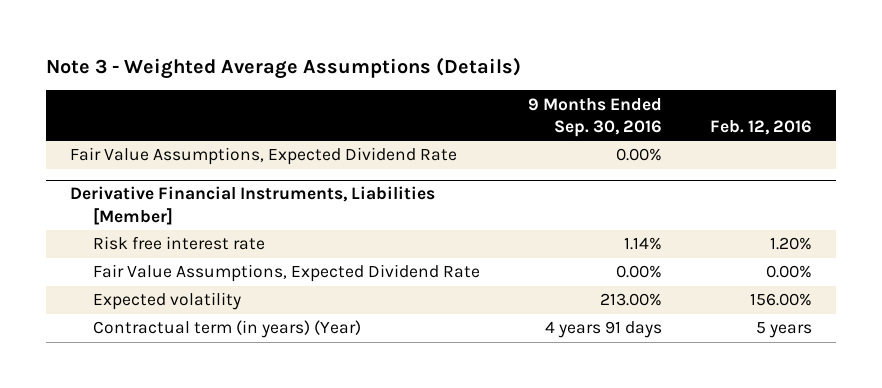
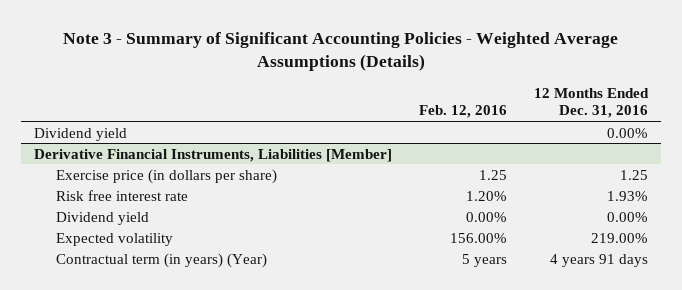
- Note 3 - Weighted Average Assumptions (Details)
+ Note 3 - Summary of Significant Accounting Policies - Weighted Average Assumptions (Details)
- | 9 Months Ended Sep. 30, 2016 | Feb. 12, 2016
+ | Feb. 12, 2016 | 12 Months Ended Dec. 31, 2016
- Fair Value Assumptions, Expected Dividend Rate | 0.00% |
+ Dividend yield | | 0.00%
@ Derivative Financial Instruments, Liabilities [Member]
+ Exercise price (in dollars per share) | 1.25 | 1.25
- Fair Value Assumptions, Expected Dividend Rate | 0.00% | 0.00%
+ Dividend yield | 0.00% | 0.00%

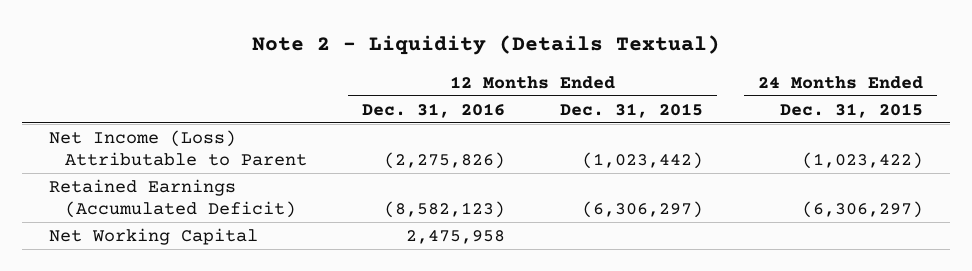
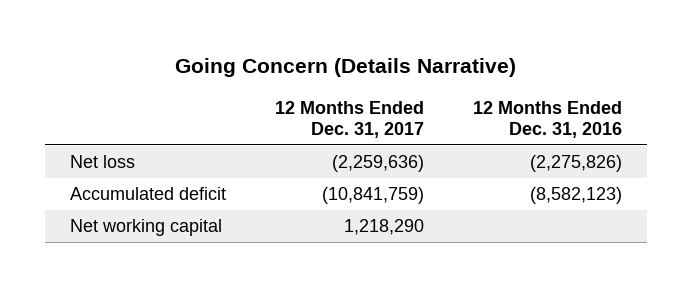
- Note 2 - Liquidity (Details Textual)
+ Going Concern (Details Narrative)
- | 12 Months Ended Dec. 31, 2016 | 12 Months Ended Dec. 31, 2015 | 24 Months Ended Dec. 31, 2015
+ | 12 Months Ended Dec. 31, 2017 | 12 Months Ended Dec. 31, 2016
- Net Income (Loss) Attributable to Parent | (2,275,826) | (1,023,442) | (1,023,422)
- Retained Earnings (Accumulated Deficit) | (8,582,123) | (6,306,297) | (6,306,297)
- Net Working Capital | 2,475,958 | |
+ Net loss | (2,259,636) | (2,275,826)
+ Accumulated deficit | (10,841,759) | (8,582,123)
+ Net working capital | 1,218,290 |

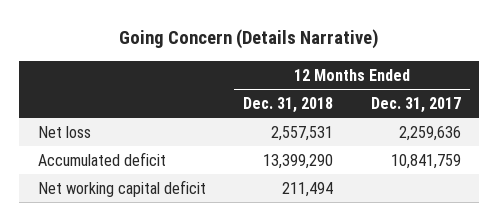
- | 12 Months Ended Dec. 31, 2017 | 12 Months Ended Dec. 31, 2016
+ | 12 Months Ended Dec. 31, 2018 | 12 Months Ended Dec. 31, 2017
- Net loss | (2,259,636) | (2,275,826)
- Accumulated deficit | (10,841,759) | (8,582,123)
- Net working capital | 1,218,290 |
+ Net loss | 2,557,531 | 2,259,636
+ Accumulated deficit | 13,399,290 | 10,841,759
+ Net working capital deficit | 211,494 |

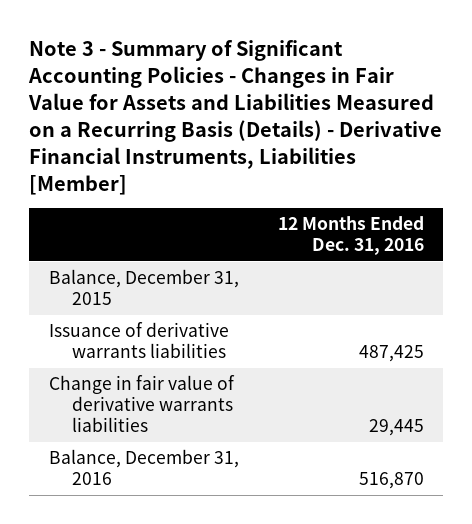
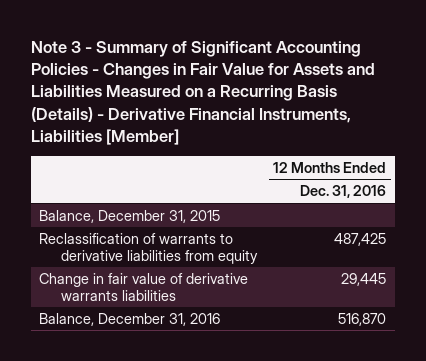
- Issuance of derivative warrants liabilities | 487,425
+ Reclassification of warrants to derivative liabilities from equity | 487,425

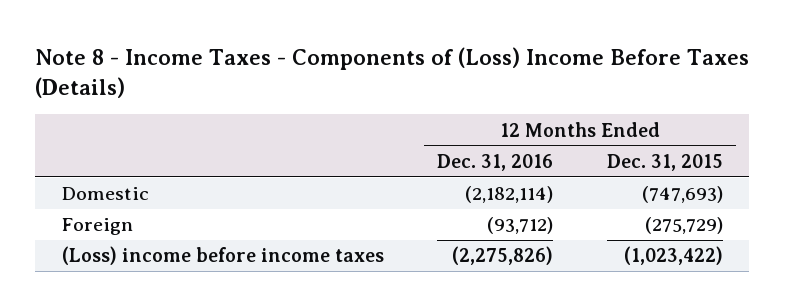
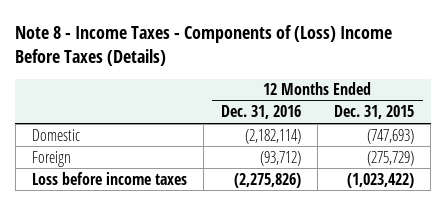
- (Loss) income before income taxes | (2,275,826) | (1,023,422)
+ Loss before income taxes | (2,275,826) | (1,023,422)

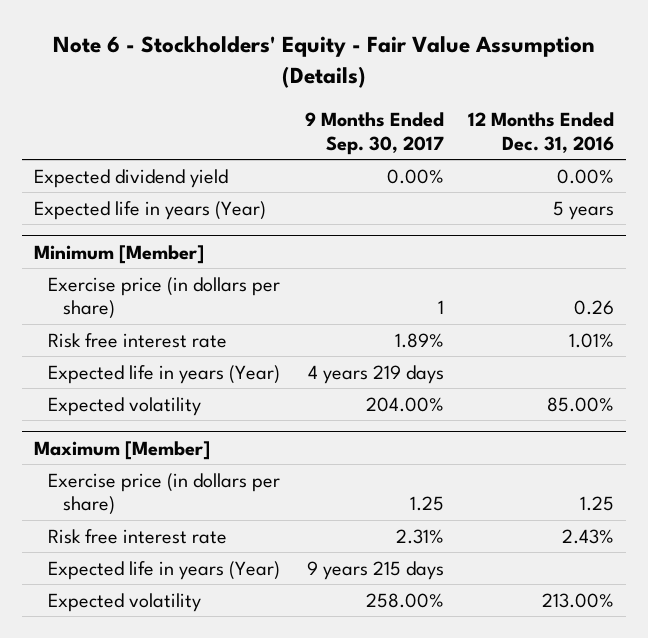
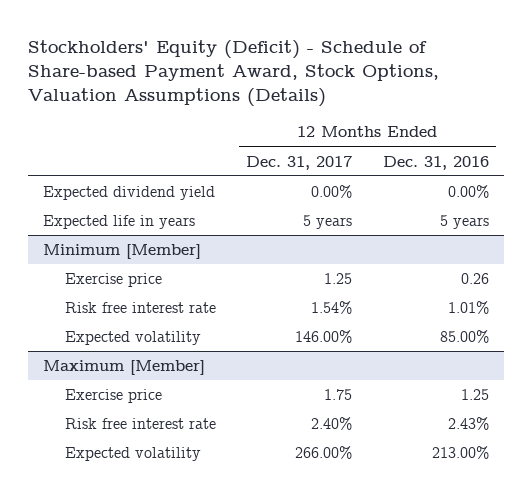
- Note 6 - Stockholders' Equity - Fair Value Assumption (Details)
+ Stockholders' Equity (Deficit) - Schedule of Share-based Payment Award, Stock Options, Valuation Assumptions (Details)
- | 9 Months Ended Sep. 30, 2017 | 12 Months Ended Dec. 31, 2016
+ | 12 Months Ended Dec. 31, 2017 | 12 Months Ended Dec. 31, 2016
- Expected life in years (Year) | | 5 years
+ Expected life in years | 5 years | 5 years
@ Minimum [Member]
- Exercise price (in dollars per share) | 1 | 0.26
+ Exercise price | 1.25 | 0.26
- Expected life in years (Year) | 4 years 219 days |
@ Maximum [Member]
- Exercise price (in dollars per share) | 1.25 | 1.25
+ Exercise price | 1.75 | 1.25
- Expected life in years (Year) | 9 years 215 days |

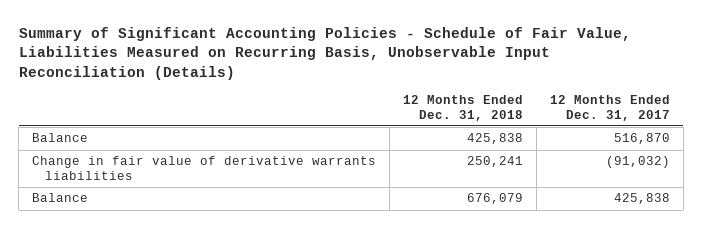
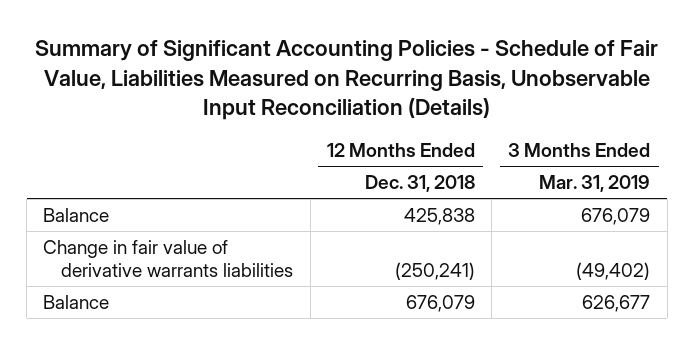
- | 12 Months Ended Dec. 31, 2018 | 12 Months Ended Dec. 31, 2017
+ | 12 Months Ended Dec. 31, 2018 | 3 Months Ended Mar. 31, 2019
- Change in fair value of derivative warrants liabilities | 250,241 | (91,032)
+ Change in fair value of derivative warrants liabilities | (250,241) | (49,402)

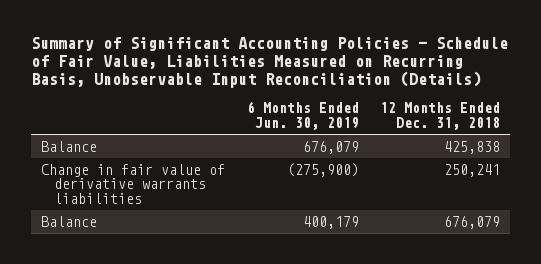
- | 12 Months Ended Dec. 31, 2018 | 3 Months Ended Mar. 31, 2019
+ | 6 Months Ended Jun. 30, 2019 | 12 Months Ended Dec. 31, 2018
- Change in fair value of derivative warrants liabilities | (250,241) | (49,402)
+ Change in fair value of derivative warrants liabilities | (275,900) | 250,241

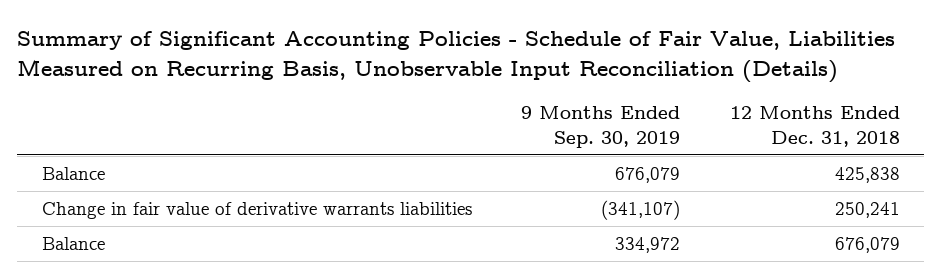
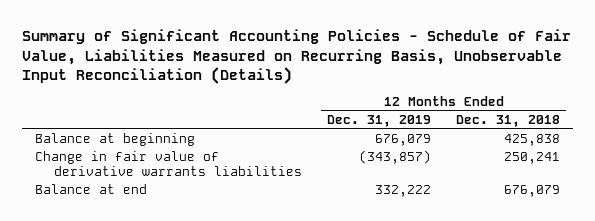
- | 9 Months Ended Sep. 30, 2019 | 12 Months Ended Dec. 31, 2018
+ | 12 Months Ended Dec. 31, 2019 | 12 Months Ended Dec. 31, 2018
- Balance | 676,079 | 425,838
+ Balance at beginning | 676,079 | 425,838
- Balance | 334,972 | 676,079
+ Balance at end | 332,222 | 676,079

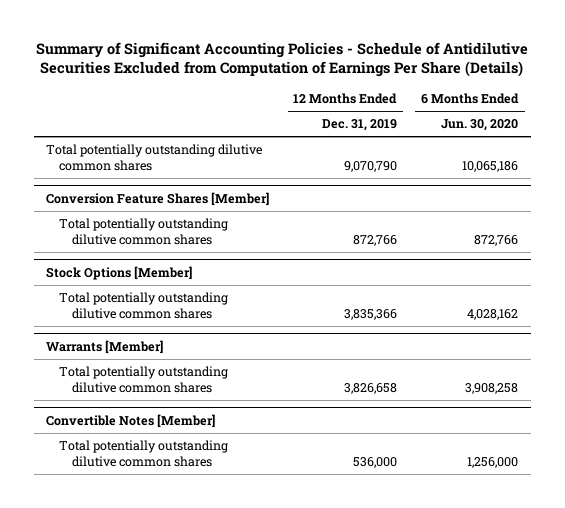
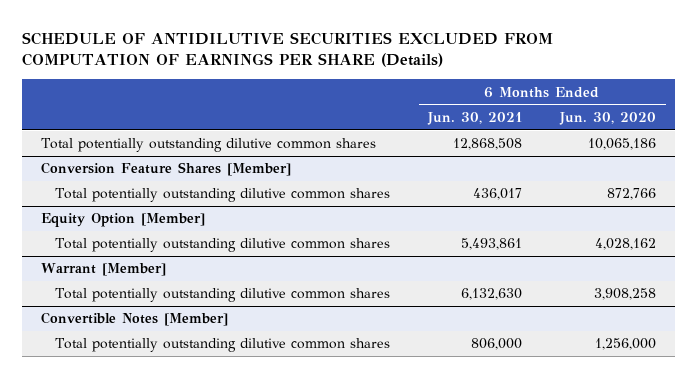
- Summary of Significant Accounting Policies - Schedule of Antidilutive Securities Excluded from Computation of Earnings Per Share (Details)
+ SCHEDULE OF ANTIDILUTIVE SECURITIES EXCLUDED FROM COMPUTATION OF EARNINGS PER SHARE (Details)
- | 12 Months Ended Dec. 31, 2019 | 6 Months Ended Jun. 30, 2020
+ | 6 Months Ended Jun. 30, 2021 | 6 Months Ended Jun. 30, 2020
- Stock Options [Member]
+ Equity Option [Member]
- Warrants [Member]
+ Warrant [Member]

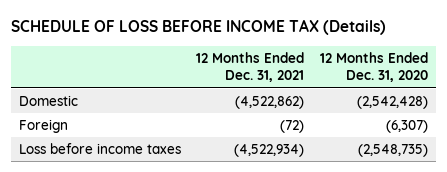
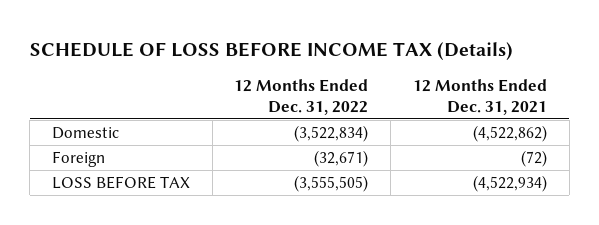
- | 12 Months Ended Dec. 31, 2021 | 12 Months Ended Dec. 31, 2020
+ | 12 Months Ended Dec. 31, 2022 | 12 Months Ended Dec. 31, 2021
- Loss before income taxes | (4,522,934) | (2,548,735)
+ LOSS BEFORE TAX | (3,555,505) | (4,522,934)

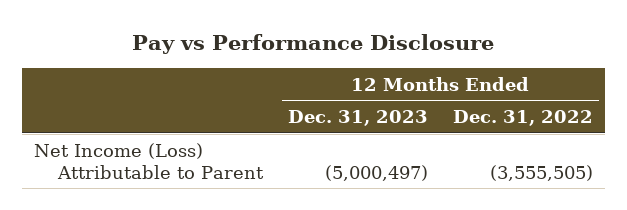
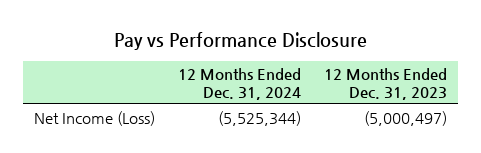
- | 12 Months Ended Dec. 31, 2023 | 12 Months Ended Dec. 31, 2022
+ | 12 Months Ended Dec. 31, 2024 | 12 Months Ended Dec. 31, 2023
- Net Income (Loss) Attributable to Parent | (5,000,497) | (3,555,505)
+ Net Income (Loss) | (5,525,344) | (5,000,497)

